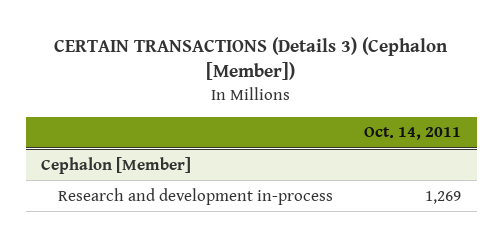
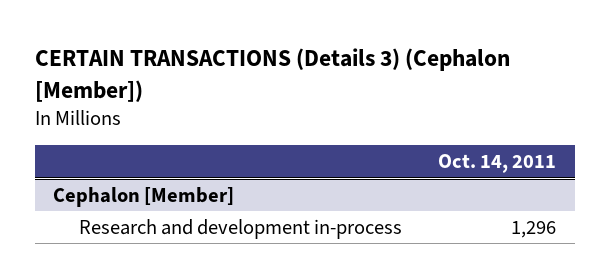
@ Cephalon [Member]
- Research and development in-process | 1,269
+ Research and development in-process | 1,296

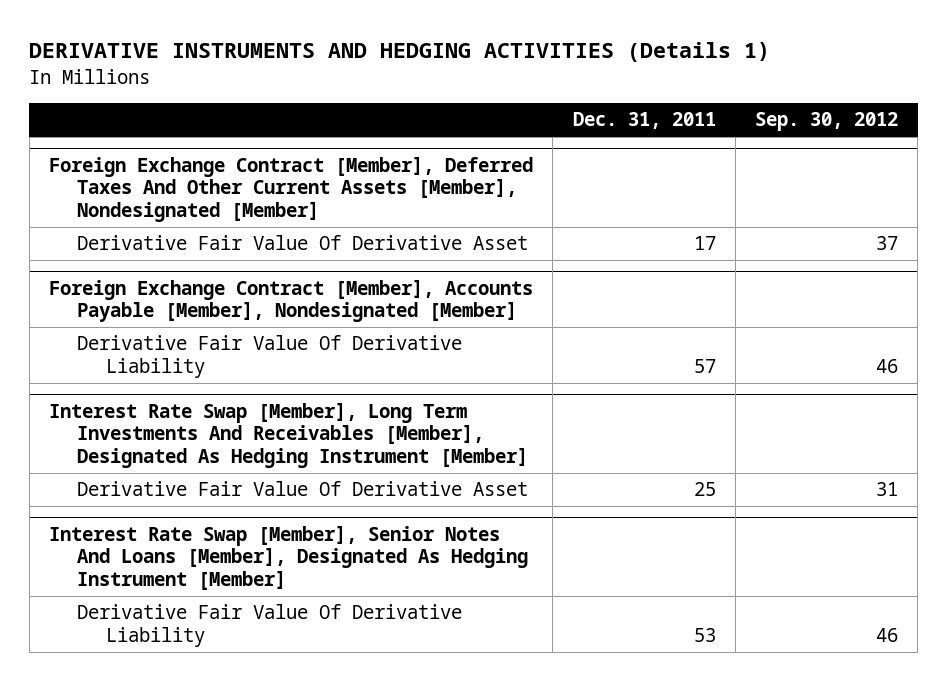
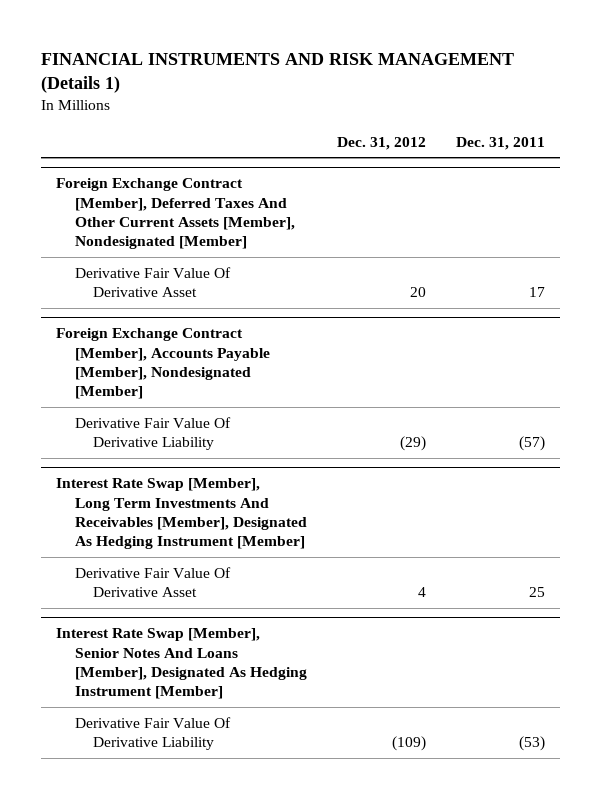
- DERIVATIVE INSTRUMENTS AND HEDGING ACTIVITIES (Details 1)
+ FINANCIAL INSTRUMENTS AND RISK MANAGEMENT (Details 1)
- | Dec. 31, 2011 | Sep. 30, 2012
+ | Dec. 31, 2012 | Dec. 31, 2011
@ Foreign Exchange Contract [Member], Accounts Payable [Member], Nondesignated [Member]
- Derivative Fair Value Of Derivative Liability | 57 | 46
+ Derivative Fair Value Of Derivative Liability | (29) | (57)
@ Interest Rate Swap [Member], Senior Notes And Loans [Member], Designated As Hedging Instrument [Member]
- Derivative Fair Value Of Derivative Liability | 53 | 46
+ Derivative Fair Value Of Derivative Liability | (109) | (53)

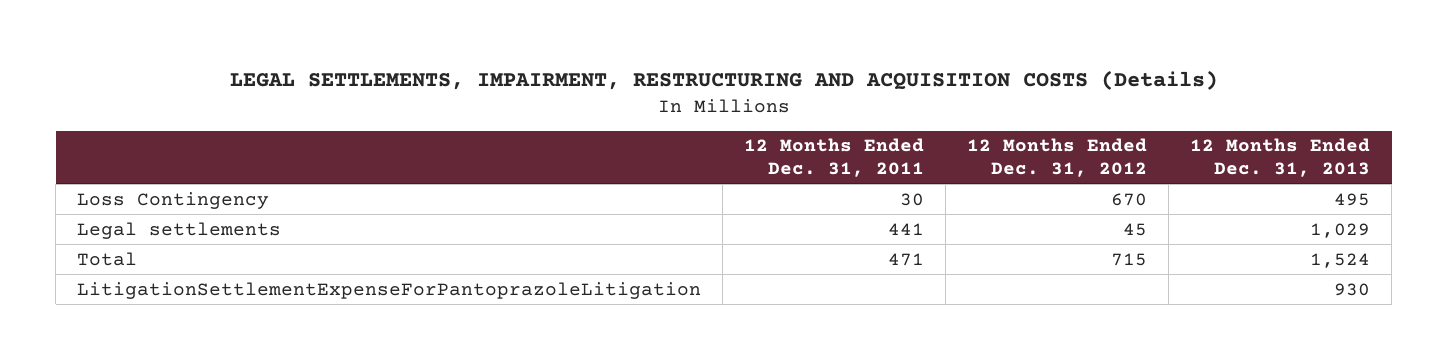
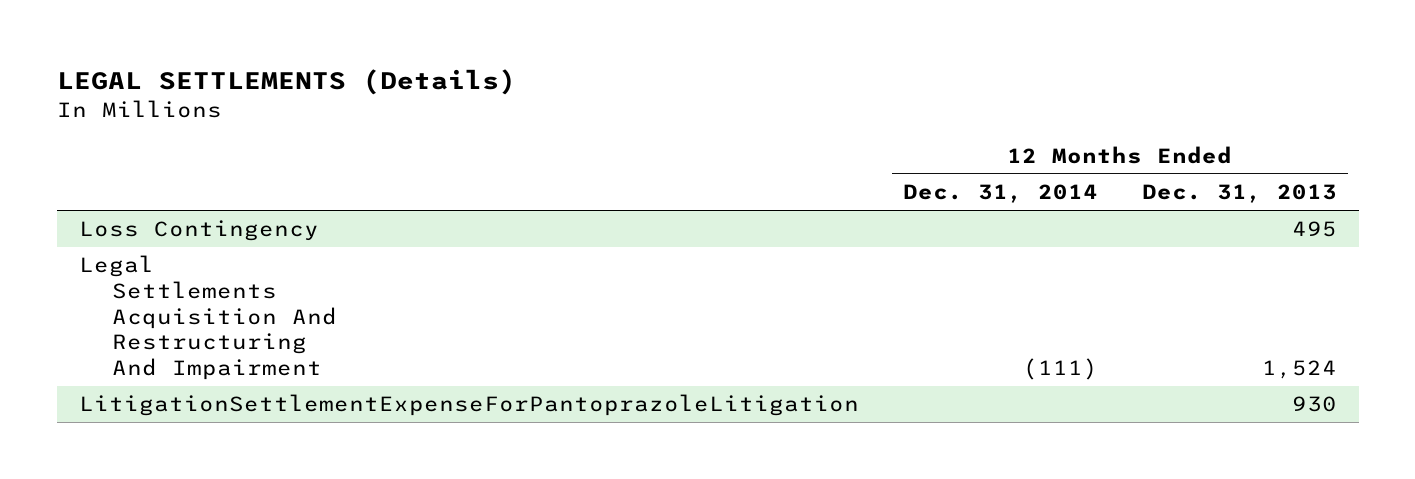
- LEGAL SETTLEMENTS, IMPAIRMENT, RESTRUCTURING AND ACQUISITION COSTS (Details)
+ LEGAL SETTLEMENTS (Details)
- | 12 Months Ended Dec. 31, 2011 | 12 Months Ended Dec. 31, 2012 | 12 Months Ended Dec. 31, 2013
+ | 12 Months Ended Dec. 31, 2014 | 12 Months Ended Dec. 31, 2013
- Legal settlements | 441 | 45 | 1,029
- Total | 471 | 715 | 1,524
+ Legal Settlements Acquisition And Restructuring And Impairment | (111) | 1,524

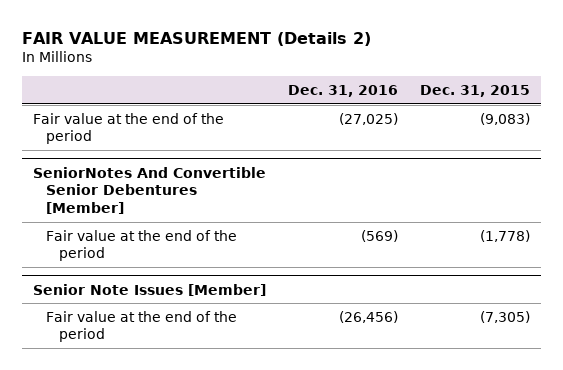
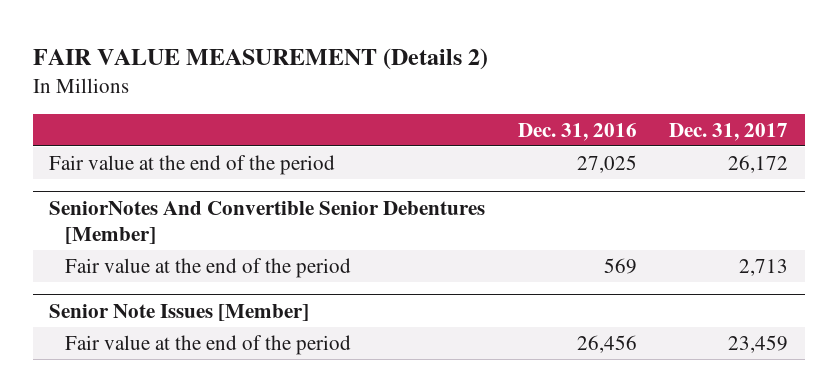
- | Dec. 31, 2016 | Dec. 31, 2015
+ | Dec. 31, 2016 | Dec. 31, 2017
- Fair value at the end of the period | (27,025) | (9,083)
+ Fair value at the end of the period | 27,025 | 26,172
@ SeniorNotes And Convertible Senior Debentures [Member]
- Fair value at the end of the period | (569) | (1,778)
+ Fair value at the end of the period | 569 | 2,713
@ Senior Note Issues [Member]
- Fair value at the end of the period | (26,456) | (7,305)
+ Fair value at the end of the period | 26,456 | 23,459

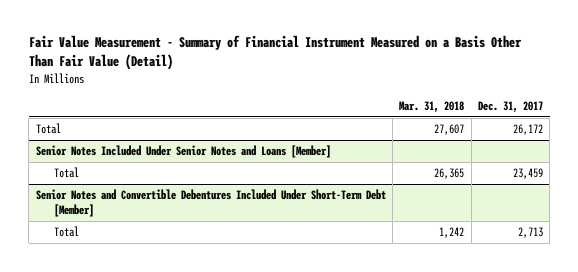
- FAIR VALUE MEASUREMENT (Details 2)
+ Fair Value Measurement - Summary of Financial Instrument Measured on a Basis Other Than Fair Value (Detail)
- | Dec. 31, 2016 | Dec. 31, 2017
+ | Mar. 31, 2018 | Dec. 31, 2017
- Fair value at the end of the period | 27,025 | 26,172
- SeniorNotes And Convertible Senior Debentures [Member]
- Fair value at the end of the period | 569 | 2,713
- Senior Note Issues [Member]
- Fair value at the end of the period | 26,456 | 23,459
+ Total | 27,607 | 26,172
+ Senior Notes Included Under Senior Notes and Loans [Member]
+ Total | 26,365 | 23,459
+ Senior Notes and Convertible Debentures Included Under Short-Term Debt [Member]
+ Total | 1,242 | 2,713

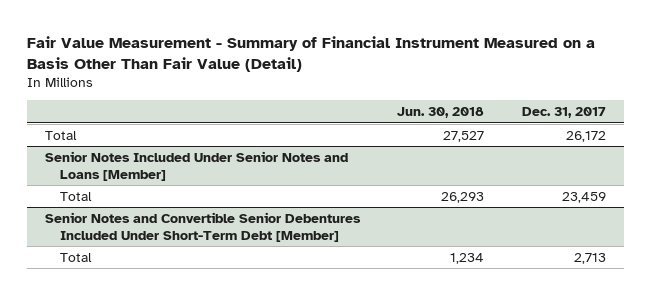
- | Mar. 31, 2018 | Dec. 31, 2017
+ | Jun. 30, 2018 | Dec. 31, 2017
- Senior Notes and Convertible Debentures Included Under Short-Term Debt [Member]
+ Senior Notes and Convertible Senior Debentures Included Under Short-Term Debt [Member]

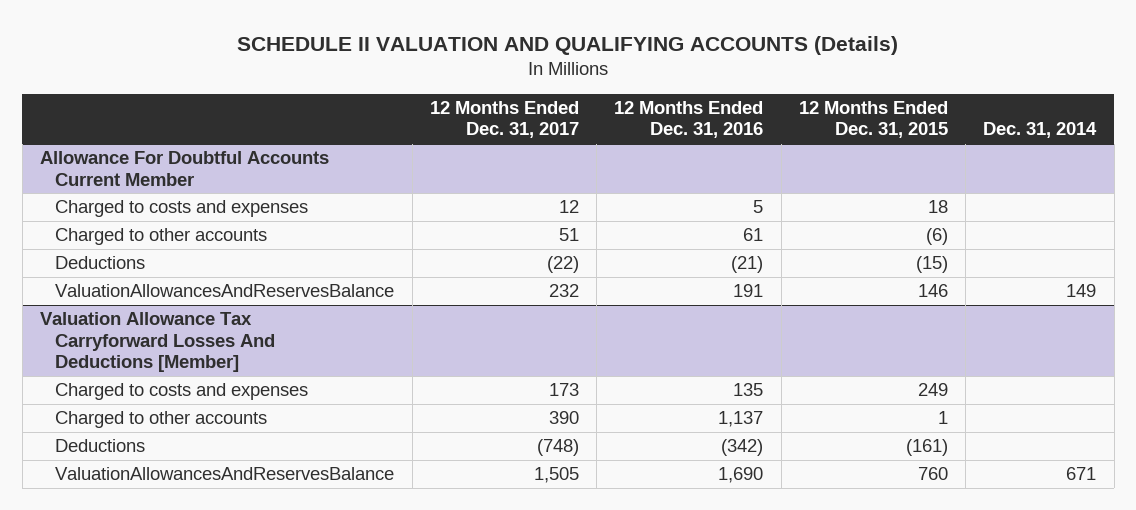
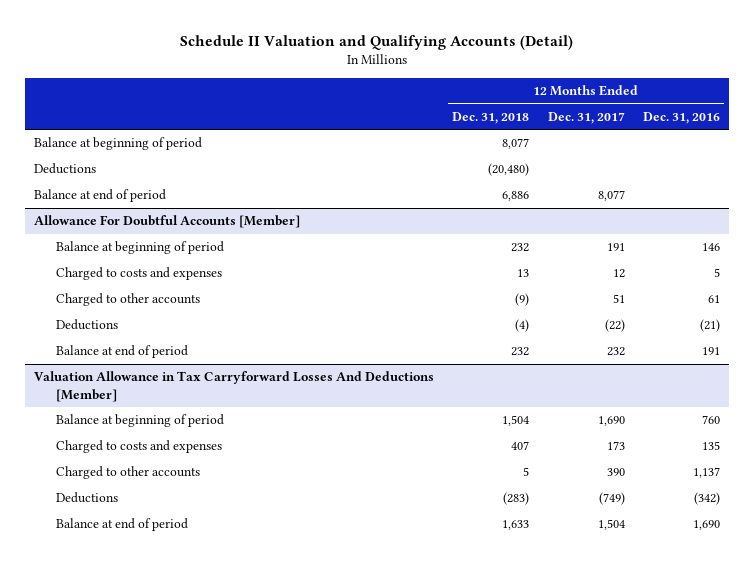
- SCHEDULE II VALUATION AND QUALIFYING ACCOUNTS (Details)
+ Schedule II Valuation and Qualifying Accounts (Detail)
- | 12 Months Ended Dec. 31, 2017 | 12 Months Ended Dec. 31, 2016 | 12 Months Ended Dec. 31, 2015 | Dec. 31, 2014
+ | 12 Months Ended Dec. 31, 2018 | 12 Months Ended Dec. 31, 2017 | 12 Months Ended Dec. 31, 2016
- Allowance For Doubtful Accounts Current Member
+ Balance at beginning of period | 8,077 | |
+ Deductions | (20,480) | |
+ Balance at end of period | 6,886 | 8,077 |
+ Allowance For Doubtful Accounts [Member]
+ Balance at beginning of period | 232 | 191 | 146
- ValuationAllowancesAndReservesBalance | 232 | 191 | 146 | 149
- Valuation Allowance Tax Carryforward Losses And Deductions [Member]
+ Balance at end of period | 232 | 232 | 191
+ Valuation Allowance in Tax Carryforward Losses And Deductions [Member]
+ Balance at beginning of period | 1,504 | 1,690 | 760
- Deductions | (748) | (342) | (161) |
- ValuationAllowancesAndReservesBalance | 1,505 | 1,690 | 760 | 671
+ Deductions | (283) | (749) | (342)
+ Balance at end of period | 1,633 | 1,504 | 1,690

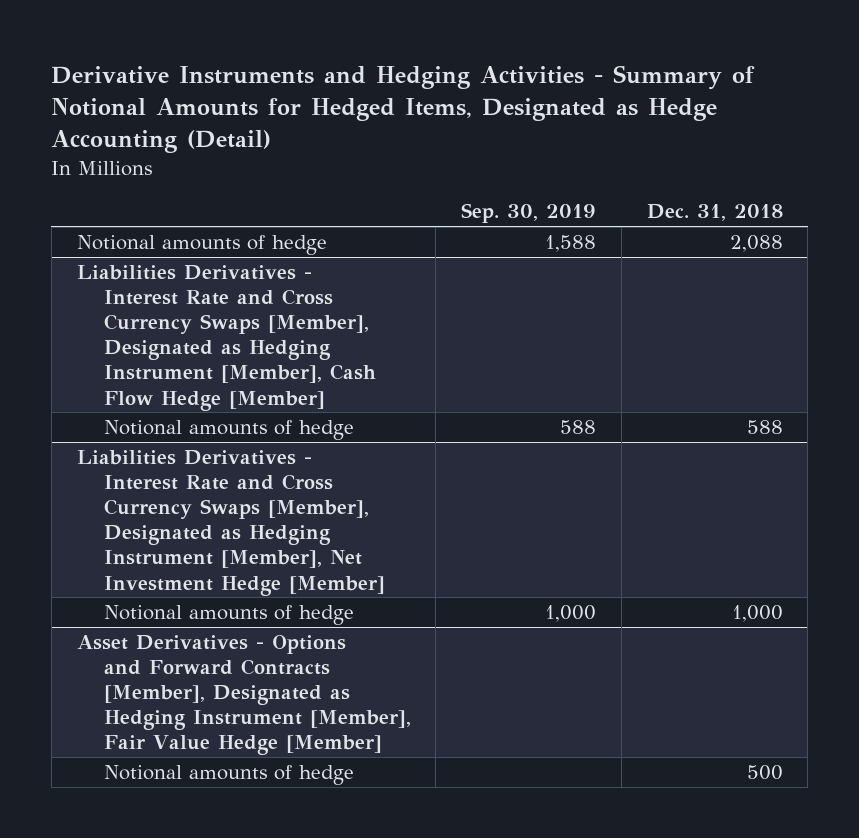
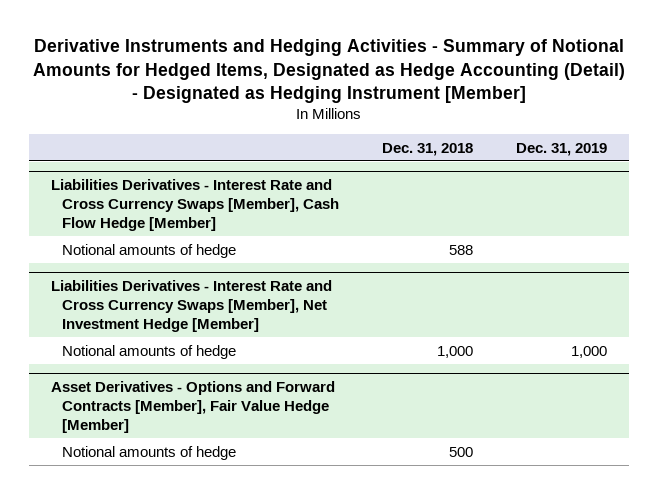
- Derivative Instruments and Hedging Activities - Summary of Notional Amounts for Hedged Items, Designated as Hedge Accounting (Detail)
+ Derivative Instruments and Hedging Activities - Summary of Notional Amounts for Hedged Items, Designated as Hedge Accounting (Detail) - Designated as Hedging Instrument [Member]
- | Sep. 30, 2019 | Dec. 31, 2018
+ | Dec. 31, 2018 | Dec. 31, 2019
- Notional amounts of hedge | 1,588 | 2,088
- Liabilities Derivatives - Interest Rate and Cross Currency Swaps [Member], Designated as Hedging Instrument [Member], Cash Flow Hedge [Member]
+ Liabilities Derivatives - Interest Rate and Cross Currency Swaps [Member], Cash Flow Hedge [Member]
- Liabilities Derivatives - Interest Rate and Cross Currency Swaps [Member], Designated as Hedging Instrument [Member], Net Investment Hedge [Member]
+ Liabilities Derivatives - Interest Rate and Cross Currency Swaps [Member], Net Investment Hedge [Member]
- Asset Derivatives - Options and Forward Contracts [Member], Designated as Hedging Instrument [Member], Fair Value Hedge [Member]
+ Asset Derivatives - Options and Forward Contracts [Member], Fair Value Hedge [Member]

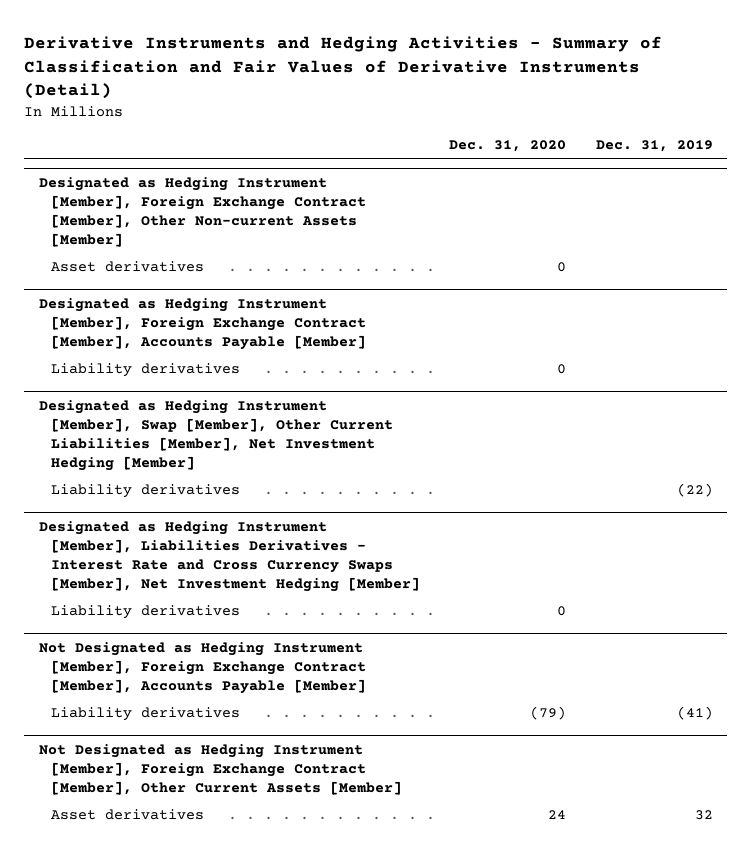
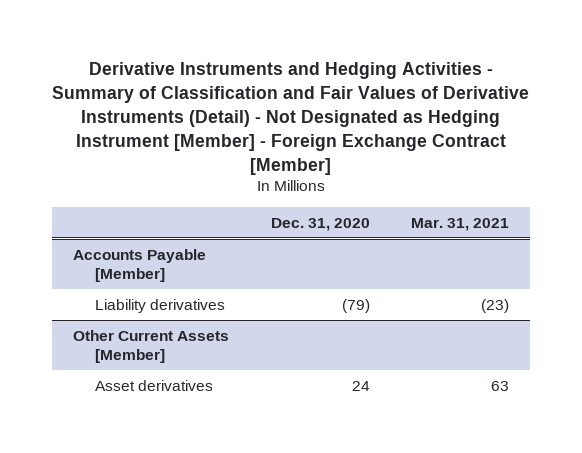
- Derivative Instruments and Hedging Activities - Summary of Classification and Fair Values of Derivative Instruments (Detail)
+ Derivative Instruments and Hedging Activities - Summary of Classification and Fair Values of Derivative Instruments (Detail) - Not Designated as Hedging Instrument [Member] - Foreign Exchange Contract [Member]
- | Dec. 31, 2020 | Dec. 31, 2019
+ | Dec. 31, 2020 | Mar. 31, 2021
- Designated as Hedging Instrument [Member], Foreign Exchange Contract [Member], Other Non-current Assets [Member]
- Asset derivatives | 0 |
- Designated as Hedging Instrument [Member], Foreign Exchange Contract [Member], Accounts Payable [Member]
- Liability derivatives | 0 |
- Designated as Hedging Instrument [Member], Swap [Member], Other Current Liabilities [Member], Net Investment Hedging [Member]
- Liability derivatives | | (22)
- Designated as Hedging Instrument [Member], Liabilities Derivatives - Interest Rate and Cross Currency Swaps [Member], Net Investment Hedging [Member]
- Liability derivatives | 0 |
- Not Designated as Hedging Instrument [Member], Foreign Exchange Contract [Member], Accounts Payable [Member]
+ Accounts Payable [Member]
- Not Designated as Hedging Instrument [Member], Foreign Exchange Contract [Member], Other Current Assets [Member]
+ Other Current Assets [Member]

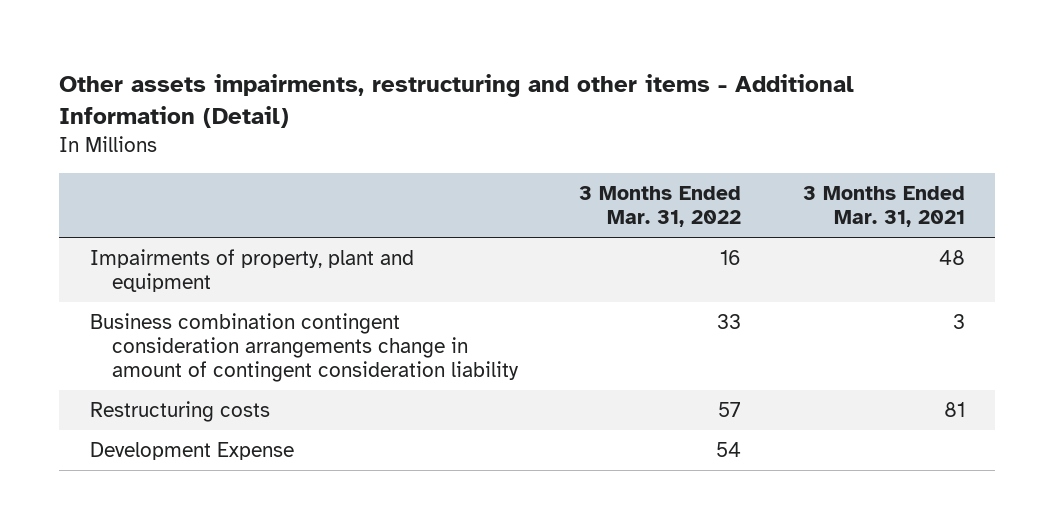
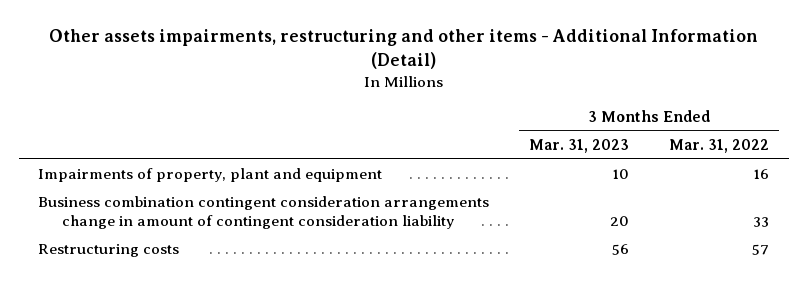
- | 3 Months Ended Mar. 31, 2022 | 3 Months Ended Mar. 31, 2021
+ | 3 Months Ended Mar. 31, 2023 | 3 Months Ended Mar. 31, 2022
- Development Expense | 54 |

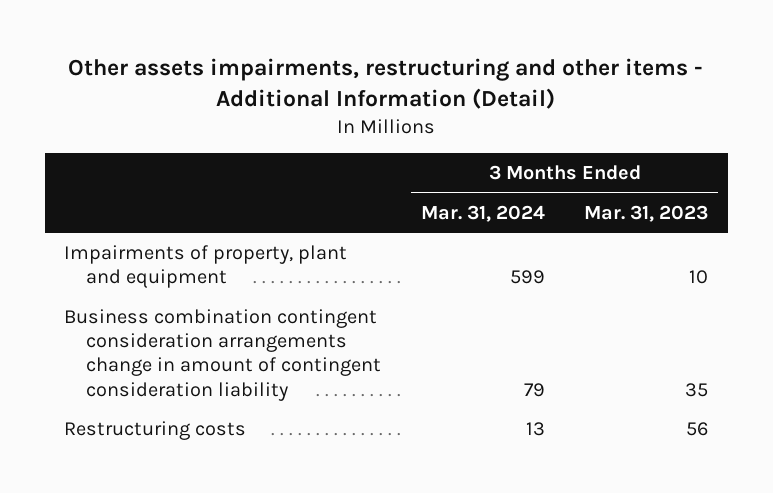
- | 3 Months Ended Mar. 31, 2023 | 3 Months Ended Mar. 31, 2022
+ | 3 Months Ended Mar. 31, 2024 | 3 Months Ended Mar. 31, 2023
- Business combination contingent consideration arrangements change in amount of contingent consideration liability | 20 | 33
+ Business combination contingent consideration arrangements change in amount of contingent consideration liability | 79 | 35

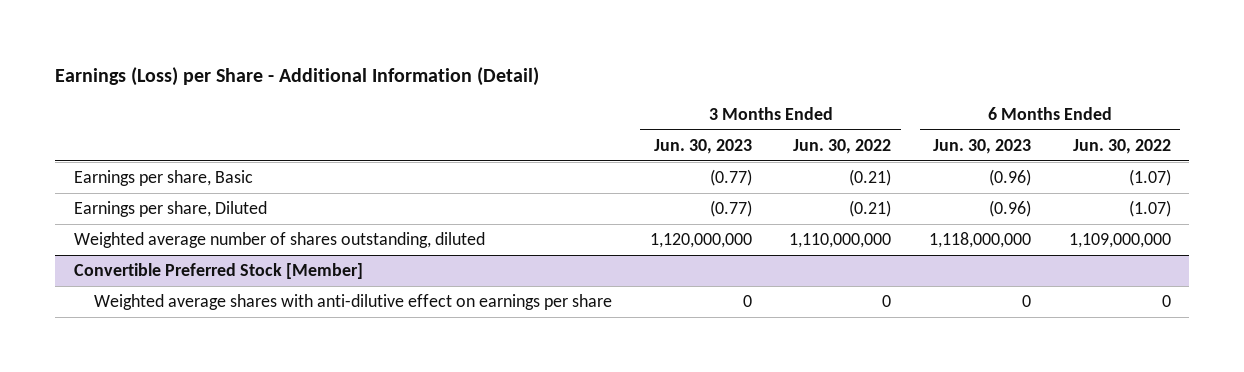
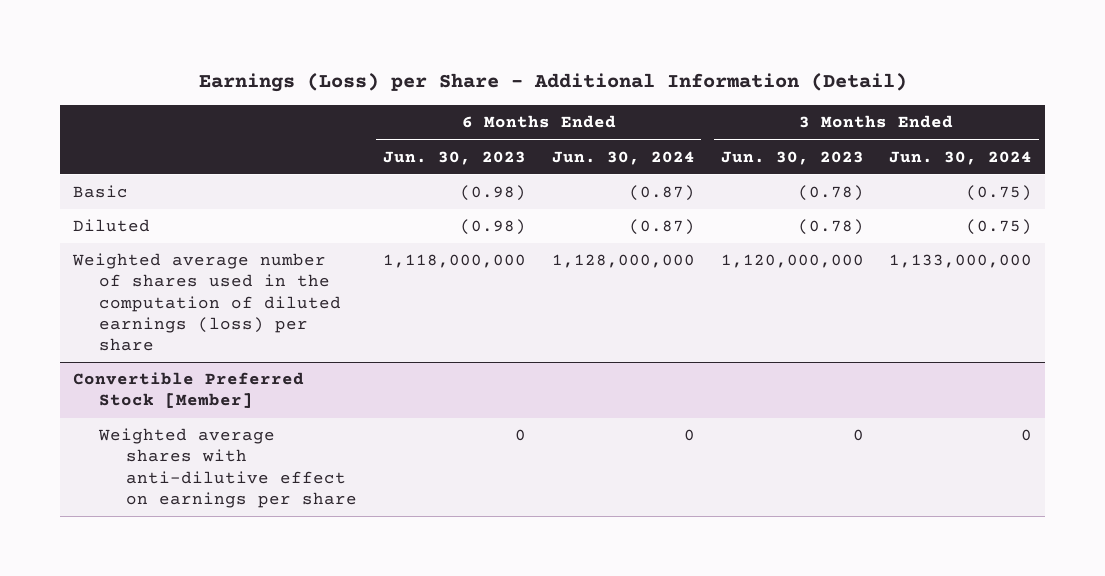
- | 3 Months Ended Jun. 30, 2023 | 3 Months Ended Jun. 30, 2022 | 6 Months Ended Jun. 30, 2023 | 6 Months Ended Jun. 30, 2022
+ | 6 Months Ended Jun. 30, 2023 | 6 Months Ended Jun. 30, 2024 | 3 Months Ended Jun. 30, 2023 | 3 Months Ended Jun. 30, 2024
- Earnings per share, Basic | (0.77) | (0.21) | (0.96) | (1.07)
- Earnings per share, Diluted | (0.77) | (0.21) | (0.96) | (1.07)
- Weighted average number of shares outstanding, diluted | 1,120,000,000 | 1,110,000,000 | 1,118,000,000 | 1,109,000,000
+ Basic | (0.98) | (0.87) | (0.78) | (0.75)
+ Diluted | (0.98) | (0.87) | (0.78) | (0.75)
+ Weighted average number of shares used in the computation of diluted earnings (loss) per share | 1,118,000,000 | 1,128,000,000 | 1,120,000,000 | 1,133,000,000

